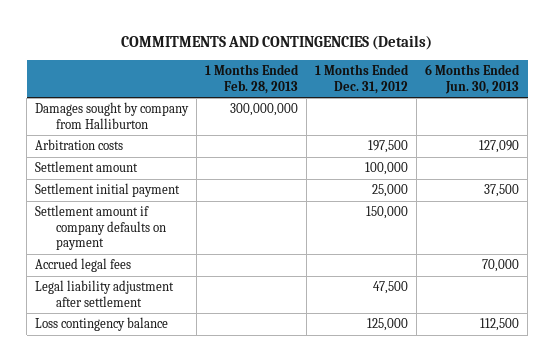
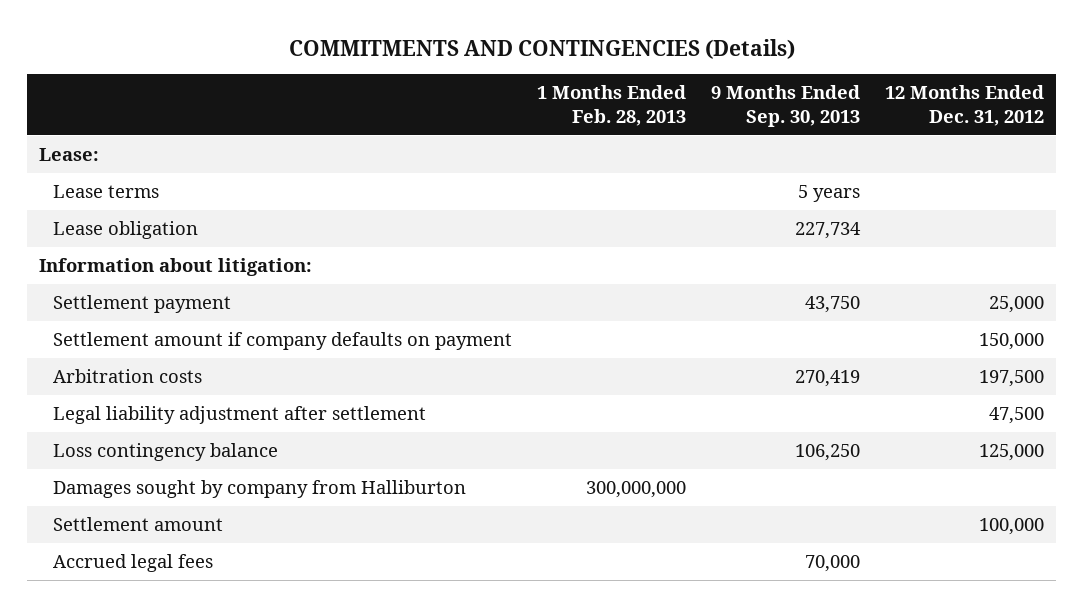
- | 1 Months Ended Feb. 28, 2013 | 1 Months Ended Dec. 31, 2012 | 6 Months Ended Jun. 30, 2013
+ | 1 Months Ended Feb. 28, 2013 | 9 Months Ended Sep. 30, 2013 | 12 Months Ended Dec. 31, 2012
- Settlement initial payment | | 25,000 | 37,500
+ Lease:
+ Lease terms | | 5 years |
+ Lease obligation | | 227,734 |
+ Information about litigation:
+ Settlement payment | | 43,750 | 25,000
moved down: Arbitration costs | | 270,419 | 197,500
moved down: Damages sought by company from Halliburton | 300,000,000 | |
moved down: Settlement amount | | | 100,000
moved down: Accrued legal fees | | 70,000 |

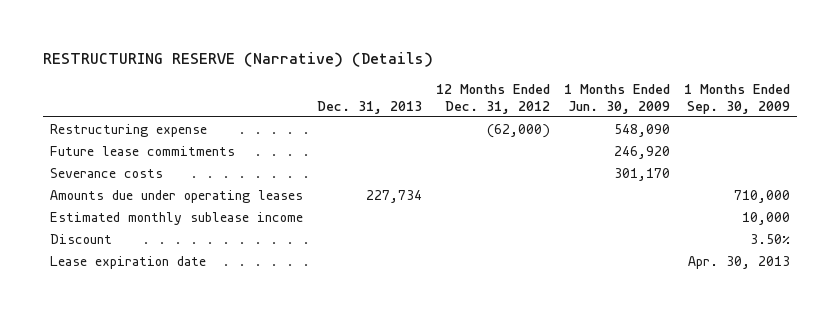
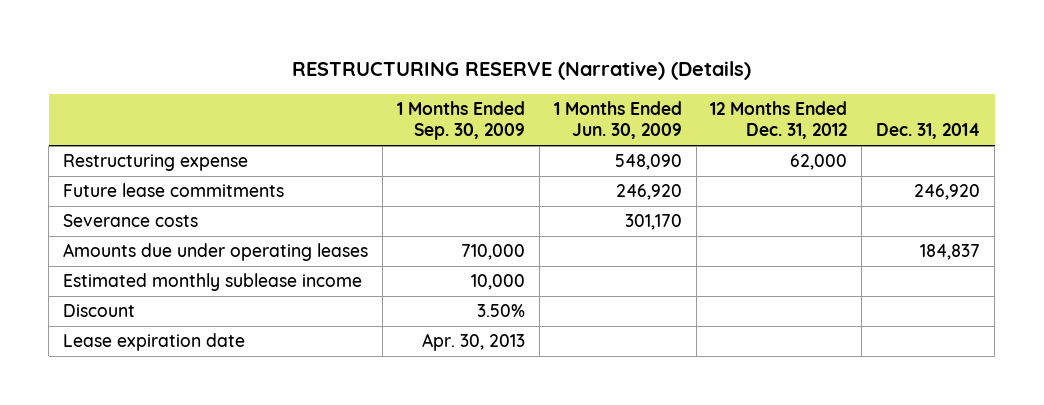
- | Dec. 31, 2013 | 12 Months Ended Dec. 31, 2012 | 1 Months Ended Jun. 30, 2009 | 1 Months Ended Sep. 30, 2009
+ | 1 Months Ended Sep. 30, 2009 | 1 Months Ended Jun. 30, 2009 | 12 Months Ended Dec. 31, 2012 | Dec. 31, 2014
- Restructuring expense | | (62,000) | 548,090 |
+ Restructuring expense | | 548,090 | 62,000 |

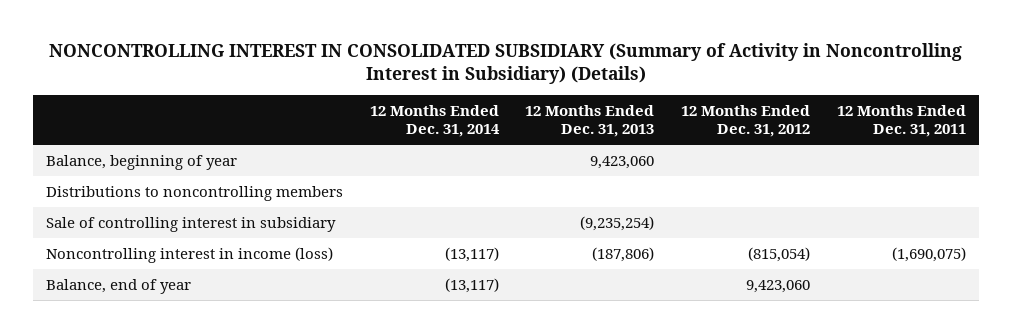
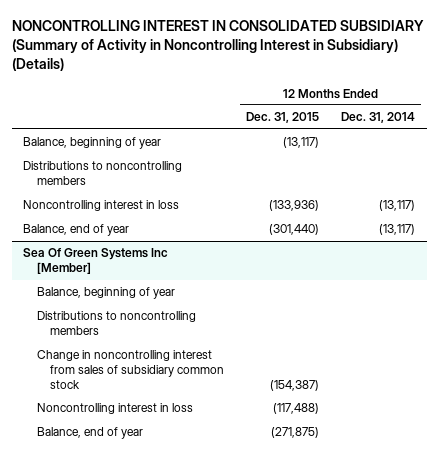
- | 12 Months Ended Dec. 31, 2014 | 12 Months Ended Dec. 31, 2013 | 12 Months Ended Dec. 31, 2012 | 12 Months Ended Dec. 31, 2011
+ | 12 Months Ended Dec. 31, 2015 | 12 Months Ended Dec. 31, 2014
- Sale of controlling interest in subsidiary | | (9,235,254) | |
- Noncontrolling interest in income (loss) | (13,117) | (187,806) | (815,054) | (1,690,075)
+ Noncontrolling interest in loss | (133,936) | (13,117)
+ Sea Of Green Systems Inc [Member]
+ Balance, beginning of year
+ Distributions to noncontrolling members
+ Change in noncontrolling interest from sales of subsidiary common stock | (154,387) |
+ Noncontrolling interest in loss | (117,488) |
+ Balance, end of year | (271,875) |

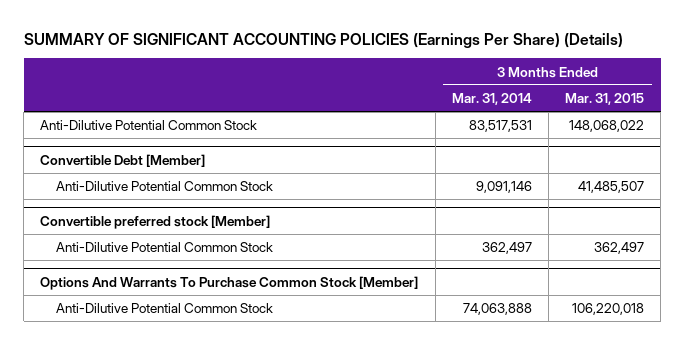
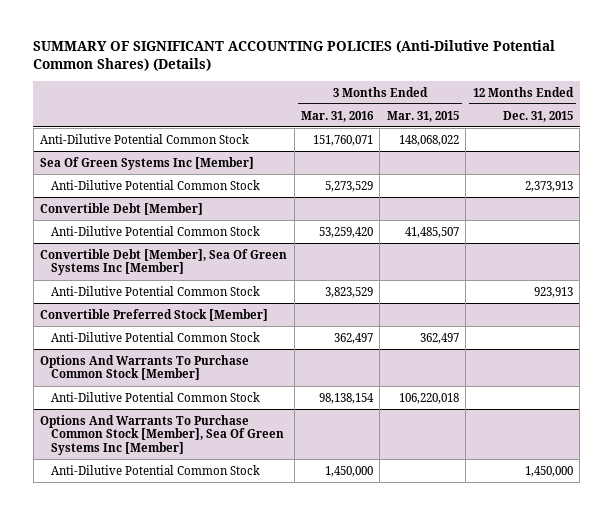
- SUMMARY OF SIGNIFICANT ACCOUNTING POLICIES (Earnings Per Share) (Details)
+ SUMMARY OF SIGNIFICANT ACCOUNTING POLICIES (Anti-Dilutive Potential Common Shares) (Details)
- | 3 Months Ended Mar. 31, 2014 | 3 Months Ended Mar. 31, 2015
+ | 3 Months Ended Mar. 31, 2016 | 3 Months Ended Mar. 31, 2015 | 12 Months Ended Dec. 31, 2015
+ Sea Of Green Systems Inc [Member]
+ Anti-Dilutive Potential Common Stock | 5,273,529 | | 2,373,913
- Convertible preferred stock [Member]
+ Convertible Debt [Member], Sea Of Green Systems Inc [Member]
+ Anti-Dilutive Potential Common Stock | 3,823,529 | | 923,913
+ Convertible Preferred Stock [Member]
+ Options And Warrants To Purchase Common Stock [Member], Sea Of Green Systems Inc [Member]
+ Anti-Dilutive Potential Common Stock | 1,450,000 | | 1,450,000

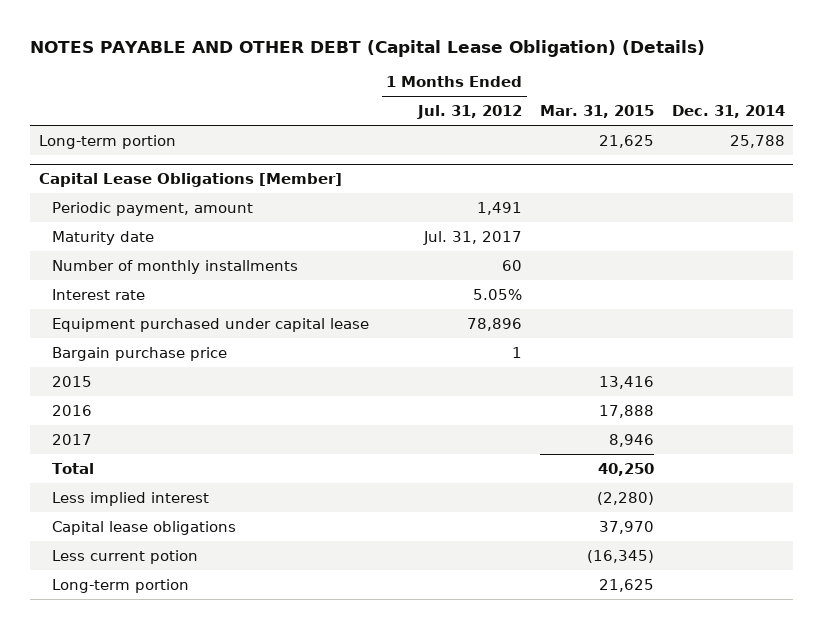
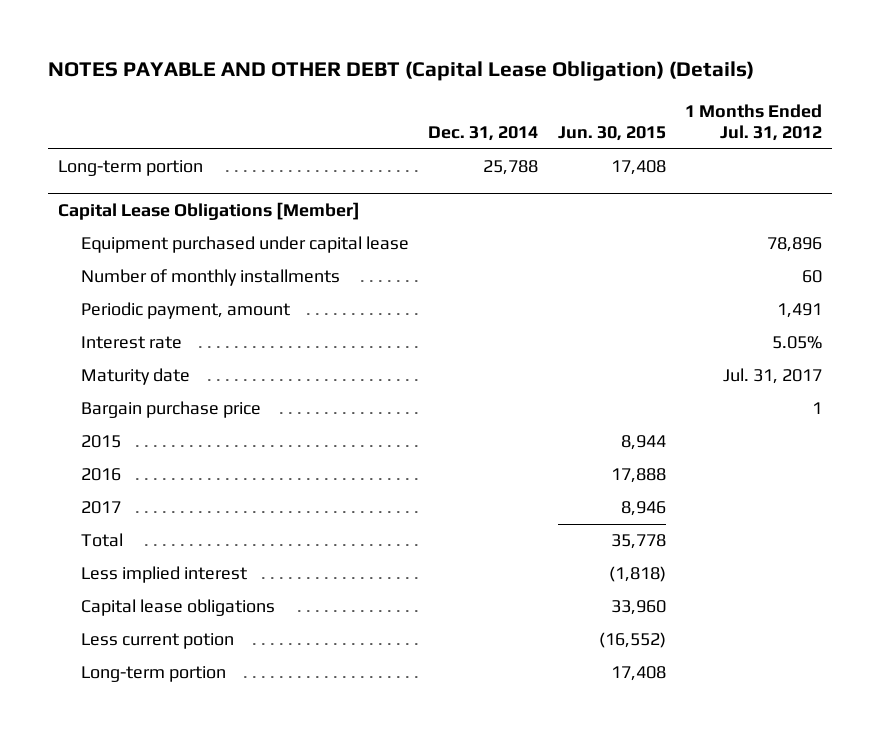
- | 1 Months Ended Jul. 31, 2012 | Mar. 31, 2015 | Dec. 31, 2014
+ | Dec. 31, 2014 | Jun. 30, 2015 | 1 Months Ended Jul. 31, 2012
@ Capital Lease Obligations [Member]
moved up: Equipment purchased under capital lease | | | 78,896
moved down: Periodic payment, amount | | | 1,491
moved down: Maturity date | | | Jul. 31, 2017

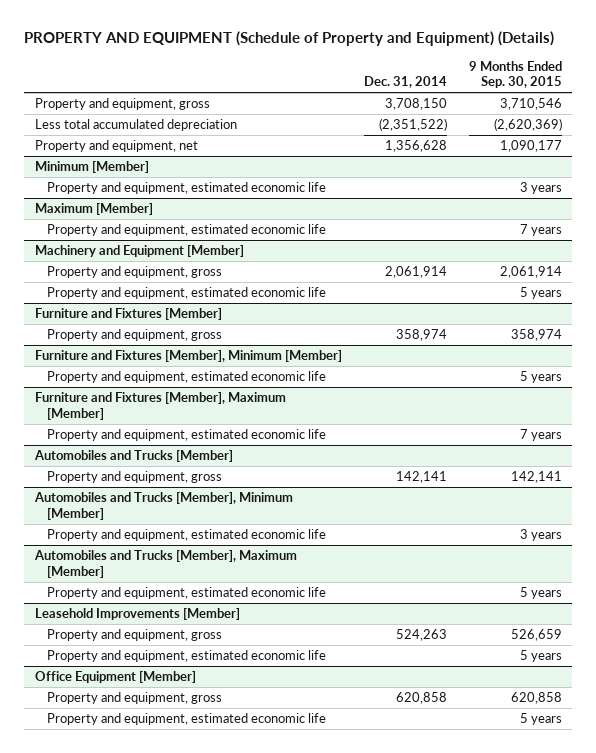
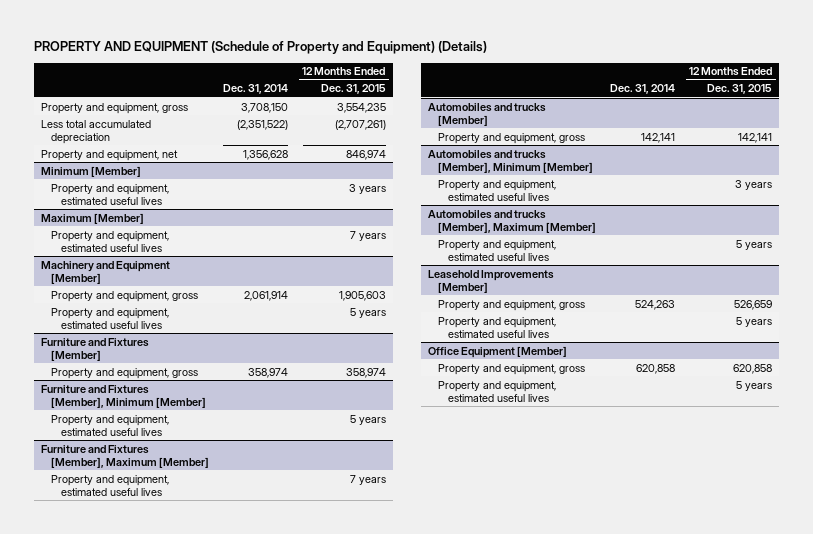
- | Dec. 31, 2014 | 9 Months Ended Sep. 30, 2015
+ | Dec. 31, 2014 | 12 Months Ended Dec. 31, 2015
@ Minimum [Member]
- Property and equipment, estimated economic life | | 3 years
+ Property and equipment, estimated useful lives | | 3 years
@ Maximum [Member]
- Property and equipment, estimated economic life | | 7 years
+ Property and equipment, estimated useful lives | | 7 years
@ Machinery and Equipment [Member]
- Property and equipment, estimated economic life | | 5 years
+ Property and equipment, estimated useful lives | | 5 years
@ Furniture and Fixtures [Member], Minimum [Member]
- Property and equipment, estimated economic life | | 5 years
+ Property and equipment, estimated useful lives | | 5 years
@ Furniture and Fixtures [Member], Maximum [Member]
- Property and equipment, estimated economic life | | 7 years
- Automobiles and Trucks [Member]
@ Furniture and Fixtures [Member], Maximum [Member]
+ Property and equipment, estimated useful lives | | 7 years
+ Automobiles and trucks [Member]
- Automobiles and Trucks [Member], Minimum [Member]
- Property and equipment, estimated economic life | | 3 years
- Automobiles and Trucks [Member], Maximum [Member]
- Property and equipment, estimated economic life | | 5 years
+ Automobiles and trucks [Member], Minimum [Member]
+ Property and equipment, estimated useful lives | | 3 years
+ Automobiles and trucks [Member], Maximum [Member]
+ Property and equipment, estimated useful lives | | 5 years
@ Leasehold Improvements [Member]
- Property and equipment, estimated economic life | | 5 years
+ Property and equipment, estimated useful lives | | 5 years
@ Office Equipment [Member]
- Property and equipment, estimated economic life | | 5 years
+ Property and equipment, estimated useful lives | | 5 years

